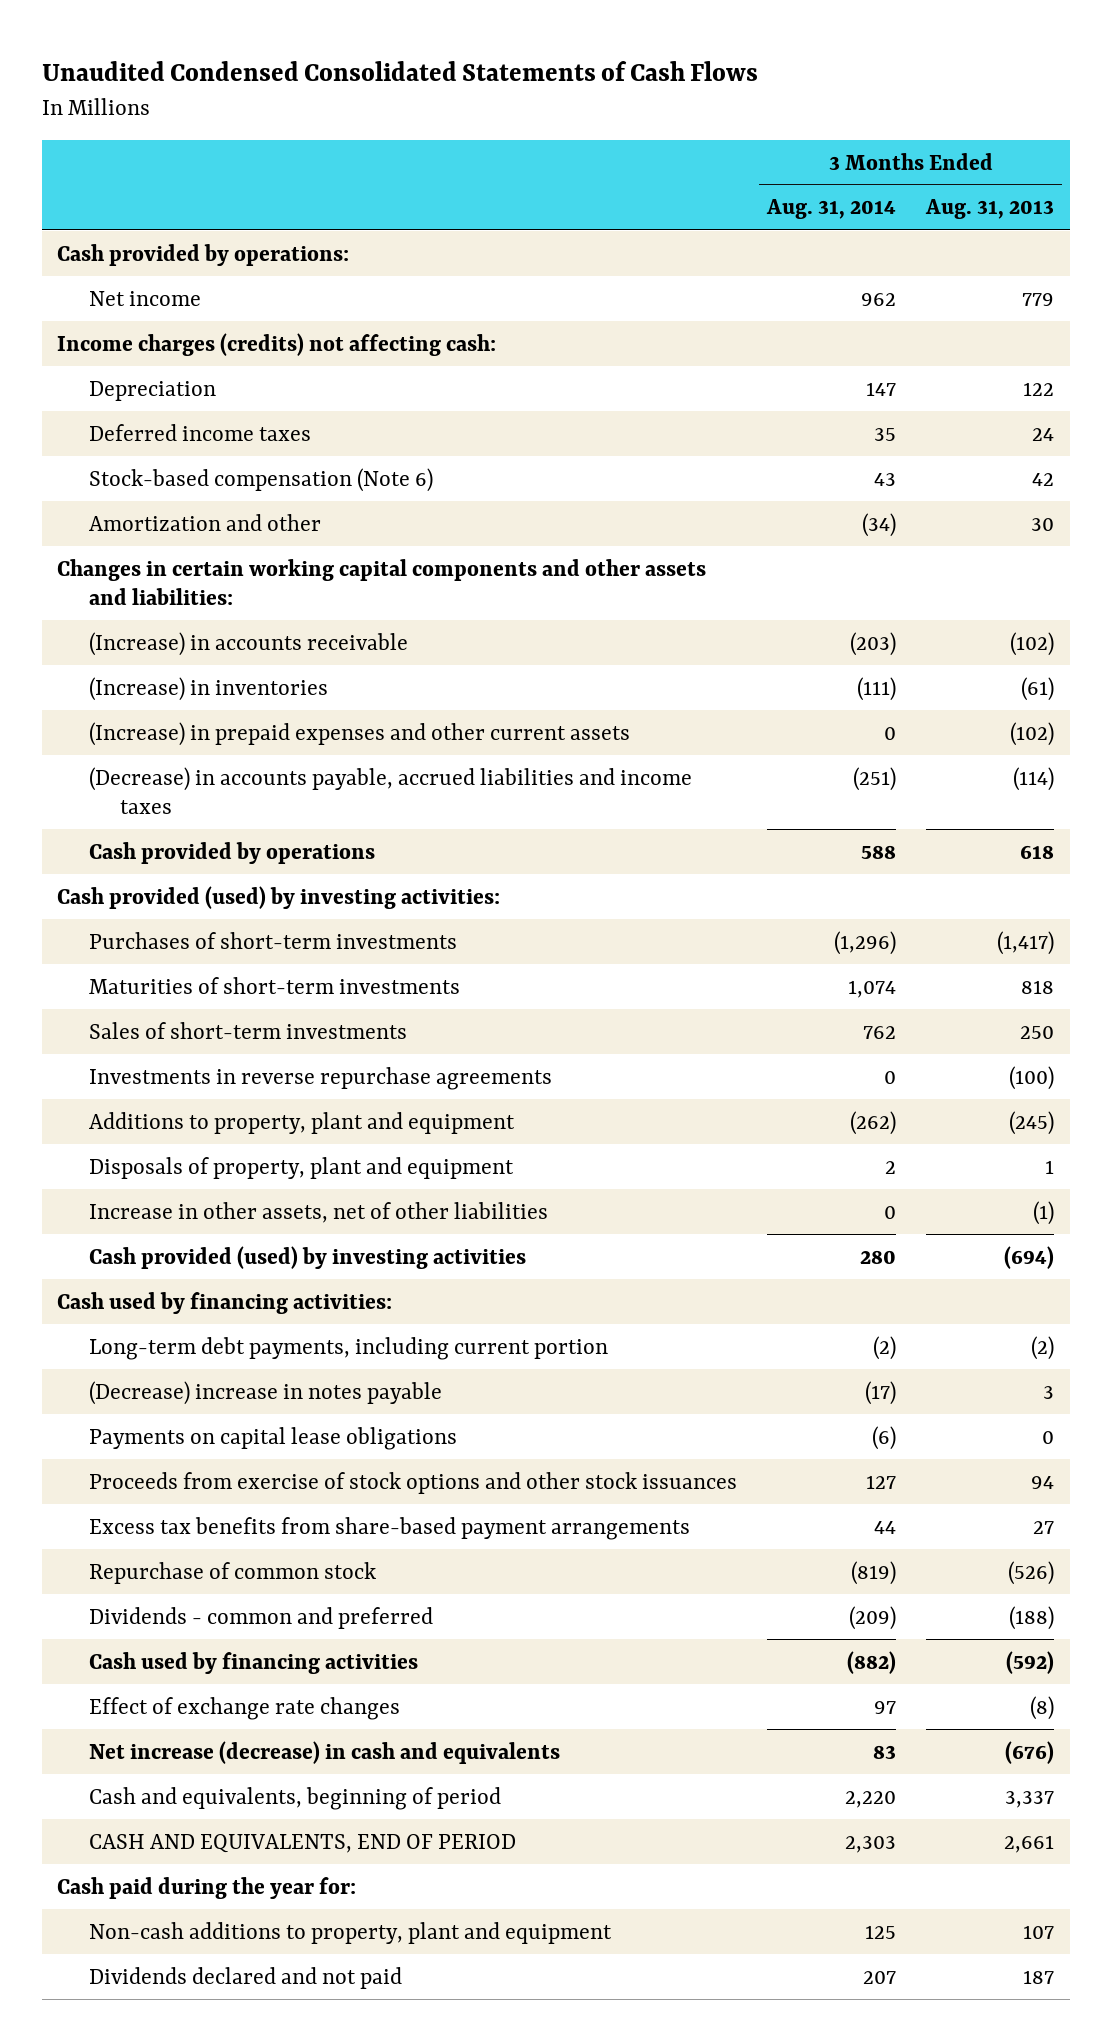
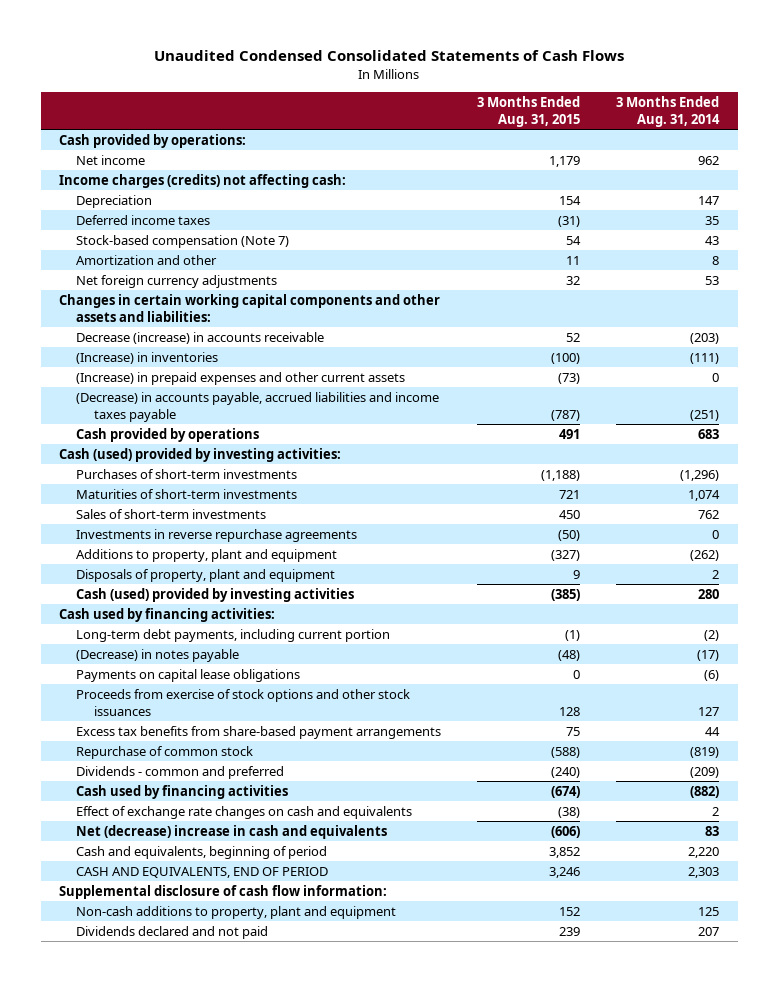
- | 3 Months Ended Aug. 31, 2014 | 3 Months Ended Aug. 31, 2013
+ | 3 Months Ended Aug. 31, 2015 | 3 Months Ended Aug. 31, 2014
- Stock-based compensation (Note 6) | 43 | 42
- Amortization and other | (34) | 30
+ Stock-based compensation (Note 7) | 54 | 43
+ Amortization and other | 11 | 8
+ Net foreign currency adjustments | 32 | 53
- (Increase) in accounts receivable | (203) | (102)
+ Decrease (increase) in accounts receivable | 52 | (203)
- (Decrease) in accounts payable, accrued liabilities and income taxes | (251) | (114)
- Cash provided by operations | 588 | 618
- Cash provided (used) by investing activities:
+ (Decrease) in accounts payable, accrued liabilities and income taxes payable | (787) | (251)
+ Cash provided by operations | 491 | 683
+ Cash (used) provided by investing activities:
- Increase in other assets, net of other liabilities | 0 | (1)
- Cash provided (used) by investing activities | 280 | (694)
+ Cash (used) provided by investing activities | (385) | 280
- (Decrease) increase in notes payable | (17) | 3
+ (Decrease) in notes payable | (48) | (17)
- Effect of exchange rate changes | 97 | (8)
- Net increase (decrease) in cash and equivalents | 83 | (676)
+ Effect of exchange rate changes on cash and equivalents | (38) | 2
+ Net (decrease) increase in cash and equivalents | (606) | 83
- Cash paid during the year for:
+ Supplemental disclosure of cash flow information:

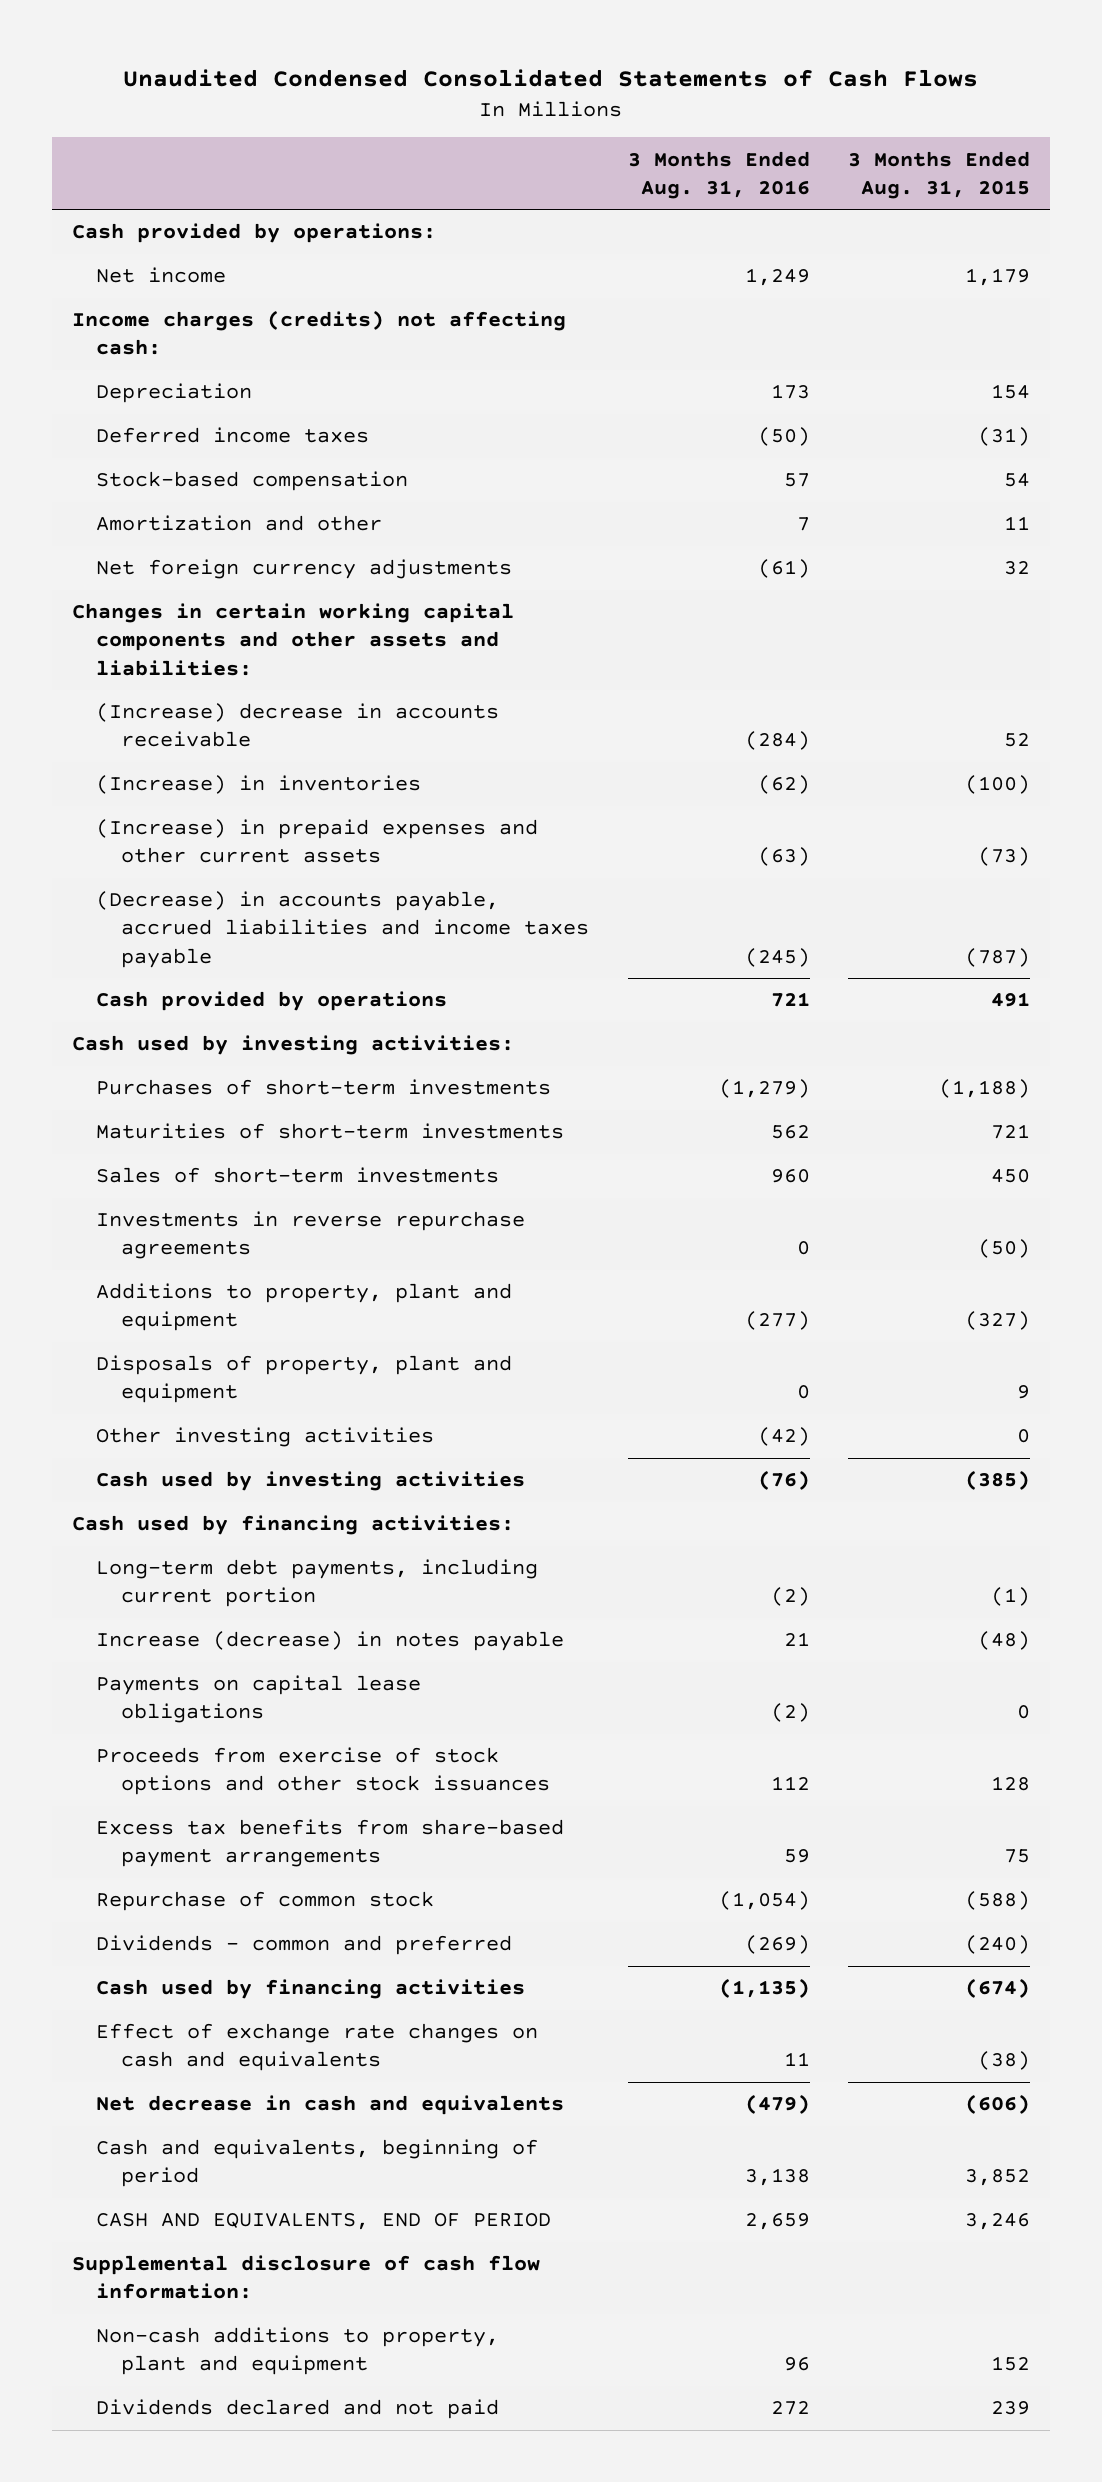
- | 3 Months Ended Aug. 31, 2015 | 3 Months Ended Aug. 31, 2014
+ | 3 Months Ended Aug. 31, 2016 | 3 Months Ended Aug. 31, 2015
- Stock-based compensation (Note 7) | 54 | 43
+ Stock-based compensation | 57 | 54
- Decrease (increase) in accounts receivable | 52 | (203)
+ (Increase) decrease in accounts receivable | (284) | 52
- Cash (used) provided by investing activities:
+ Cash used by investing activities:
- Cash (used) provided by investing activities | (385) | 280
+ Other investing activities | (42) | 0
+ Cash used by investing activities | (76) | (385)
- (Decrease) in notes payable | (48) | (17)
+ Increase (decrease) in notes payable | 21 | (48)
- Net (decrease) increase in cash and equivalents | (606) | 83
+ Net decrease in cash and equivalents | (479) | (606)

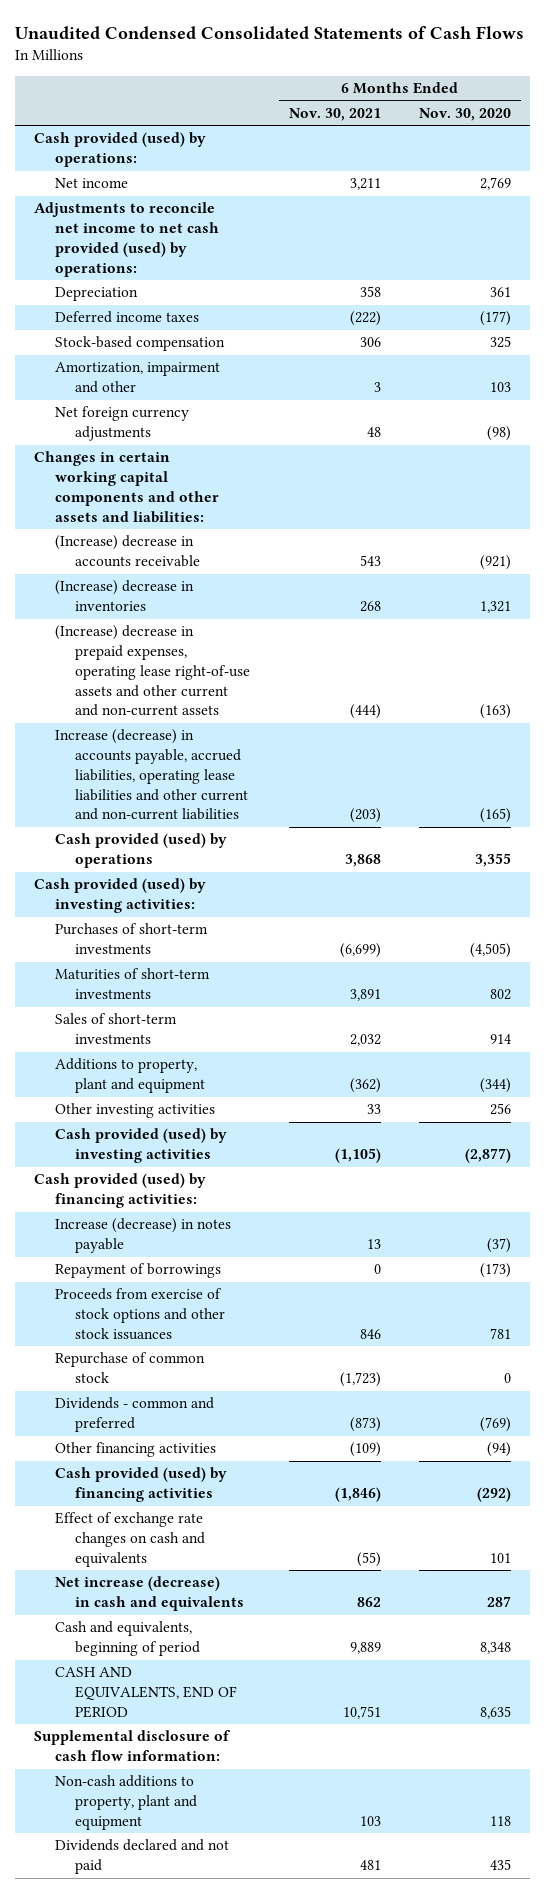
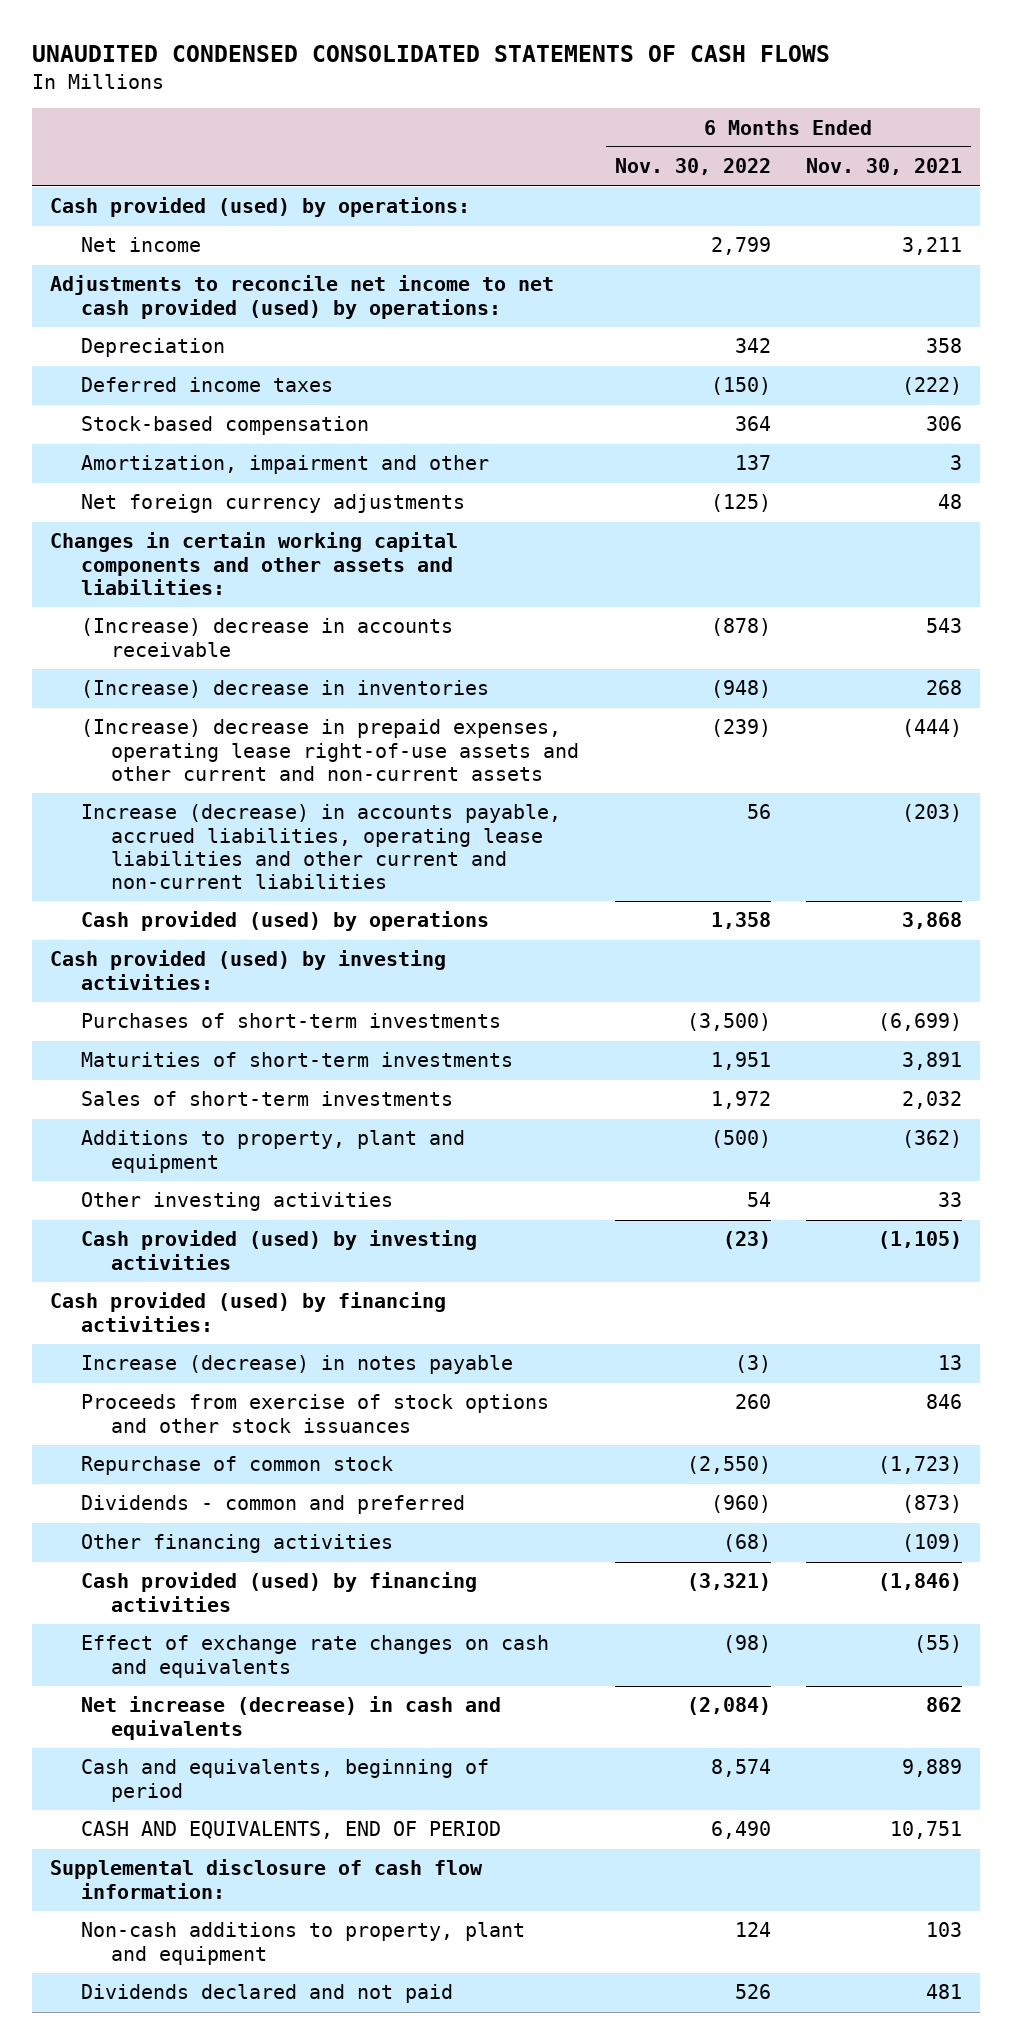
- Unaudited Condensed Consolidated Statements of Cash Flows
+ UNAUDITED CONDENSED CONSOLIDATED STATEMENTS OF CASH FLOWS
- | 6 Months Ended Nov. 30, 2021 | 6 Months Ended Nov. 30, 2020
+ | 6 Months Ended Nov. 30, 2022 | 6 Months Ended Nov. 30, 2021
- Repayment of borrowings | 0 | (173)

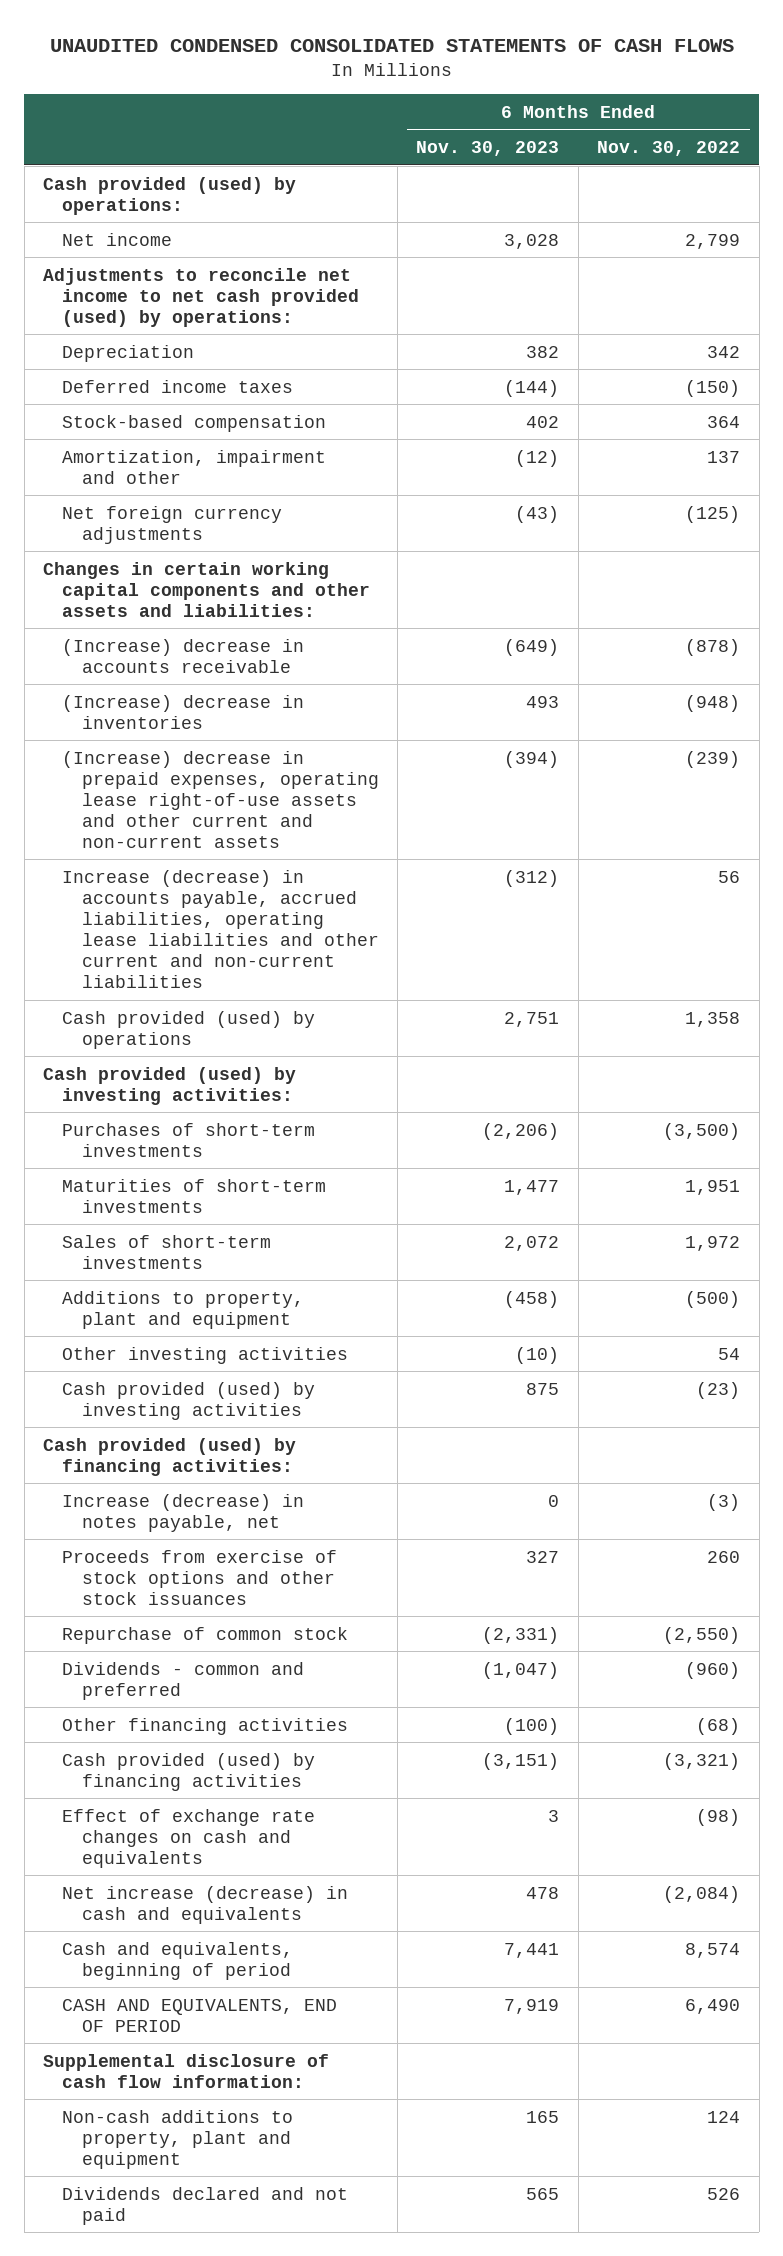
- | 6 Months Ended Nov. 30, 2022 | 6 Months Ended Nov. 30, 2021
+ | 6 Months Ended Nov. 30, 2023 | 6 Months Ended Nov. 30, 2022
- Increase (decrease) in notes payable | (3) | 13
+ Increase (decrease) in notes payable, net | 0 | (3)

